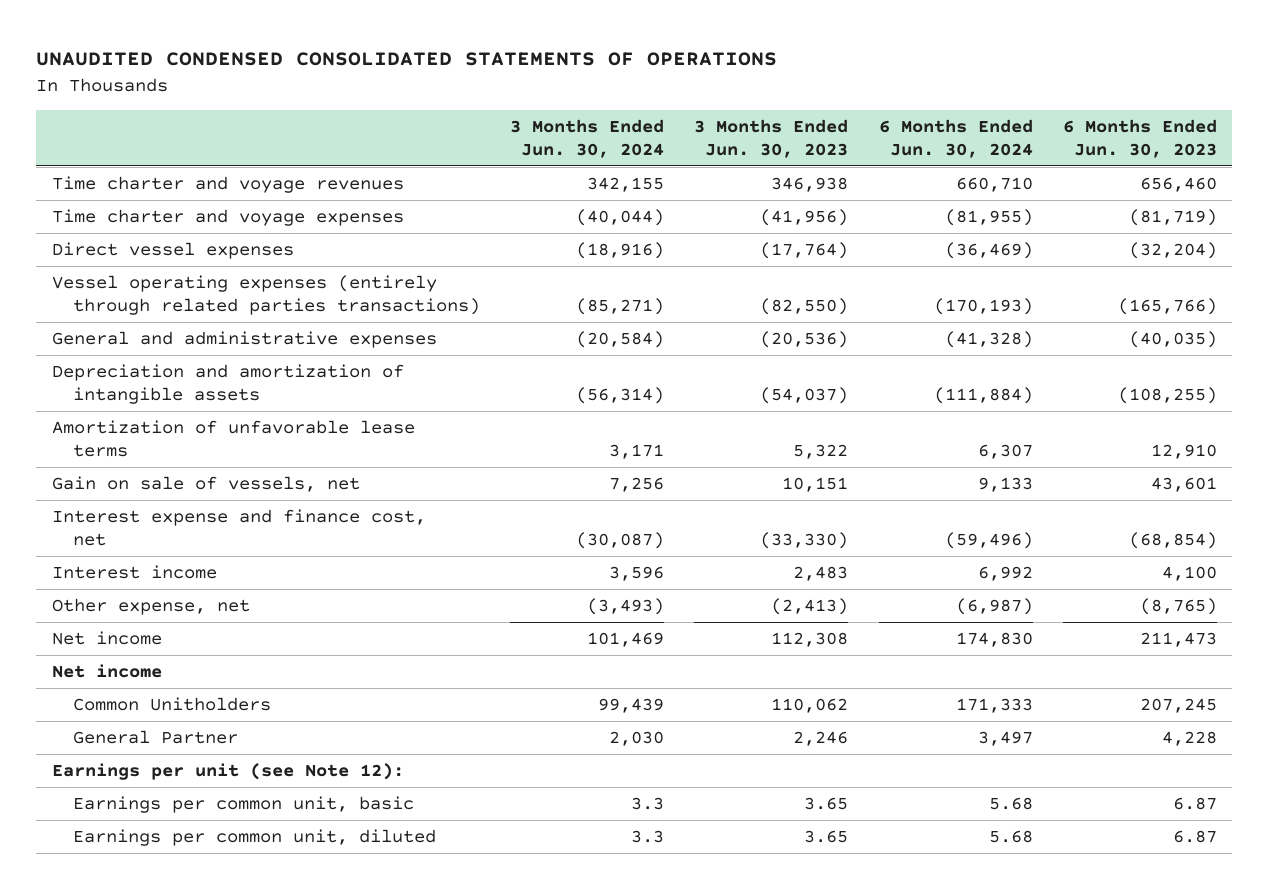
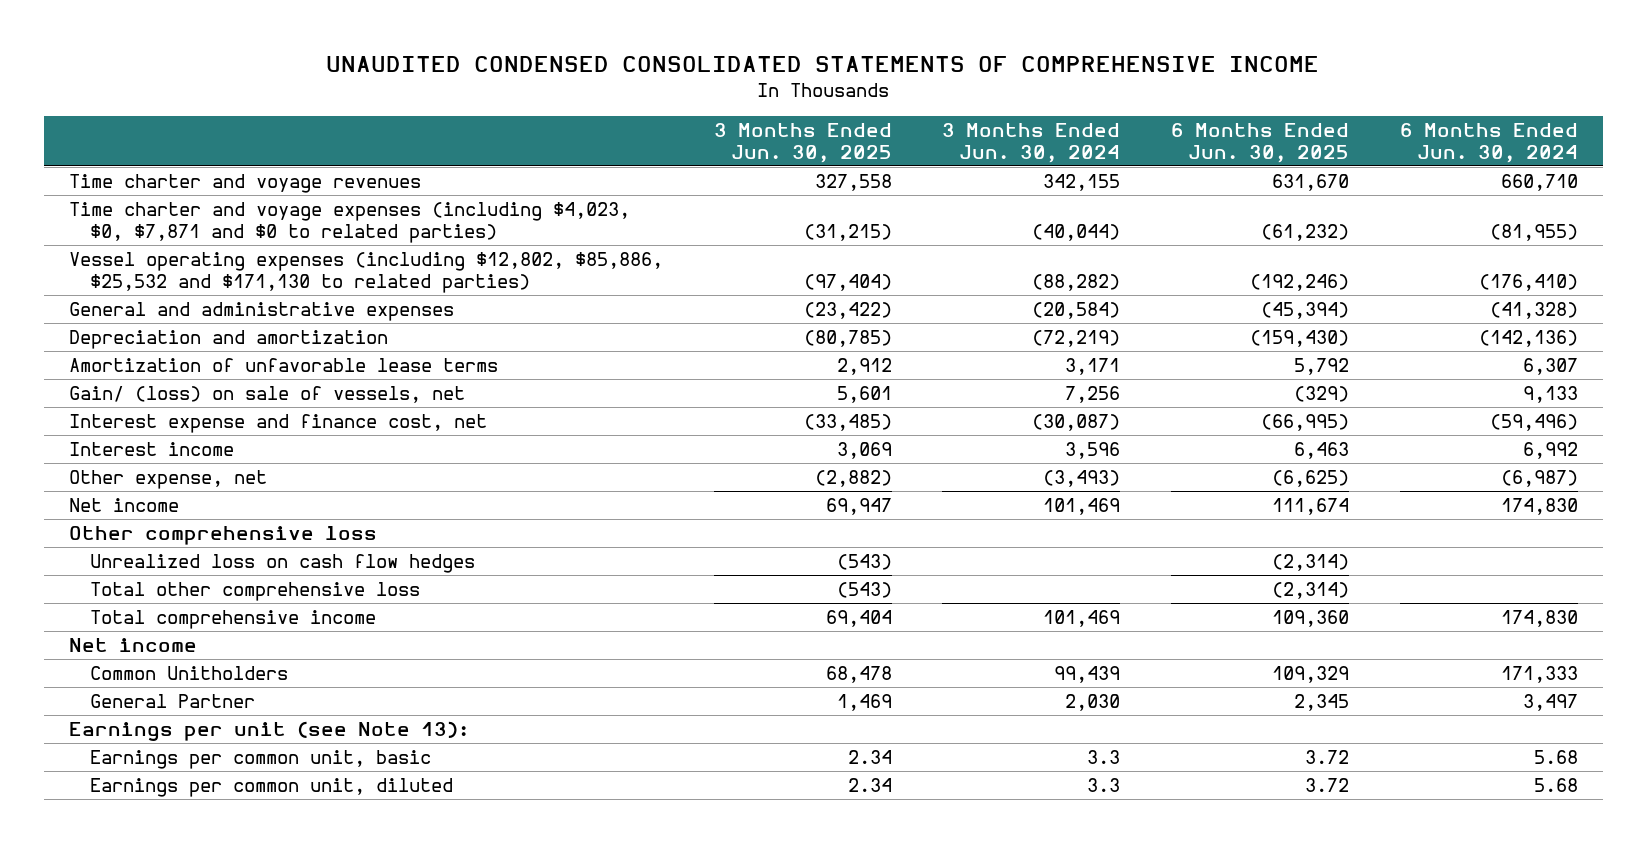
- UNAUDITED CONDENSED CONSOLIDATED STATEMENTS OF OPERATIONS
+ UNAUDITED CONDENSED CONSOLIDATED STATEMENTS OF COMPREHENSIVE INCOME
- | 3 Months Ended Jun. 30, 2024 | 3 Months Ended Jun. 30, 2023 | 6 Months Ended Jun. 30, 2024 | 6 Months Ended Jun. 30, 2023
+ | 3 Months Ended Jun. 30, 2025 | 3 Months Ended Jun. 30, 2024 | 6 Months Ended Jun. 30, 2025 | 6 Months Ended Jun. 30, 2024
- Time charter and voyage expenses | (40,044) | (41,956) | (81,955) | (81,719)
- Direct vessel expenses | (18,916) | (17,764) | (36,469) | (32,204)
- Vessel operating expenses (entirely through related parties transactions) | (85,271) | (82,550) | (170,193) | (165,766)
+ Time charter and voyage expenses (including $4,023, $0, $7,871 and $0 to related parties) | (31,215) | (40,044) | (61,232) | (81,955)
+ Vessel operating expenses (including $12,802, $85,886, $25,532 and $171,130 to related parties) | (97,404) | (88,282) | (192,246) | (176,410)
- Depreciation and amortization of intangible assets | (56,314) | (54,037) | (111,884) | (108,255)
+ Depreciation and amortization | (80,785) | (72,219) | (159,430) | (142,136)
- Gain on sale of vessels, net | 7,256 | 10,151 | 9,133 | 43,601
+ Gain/ (loss) on sale of vessels, net | 5,601 | 7,256 | (329) | 9,133
+ Other comprehensive loss
+ Unrealized loss on cash flow hedges | (543) | | (2,314) |
+ Total other comprehensive loss | (543) | | (2,314) |
+ Total comprehensive income | 69,404 | 101,469 | 109,360 | 174,830
- Earnings per unit (see Note 12):
+ Earnings per unit (see Note 13):

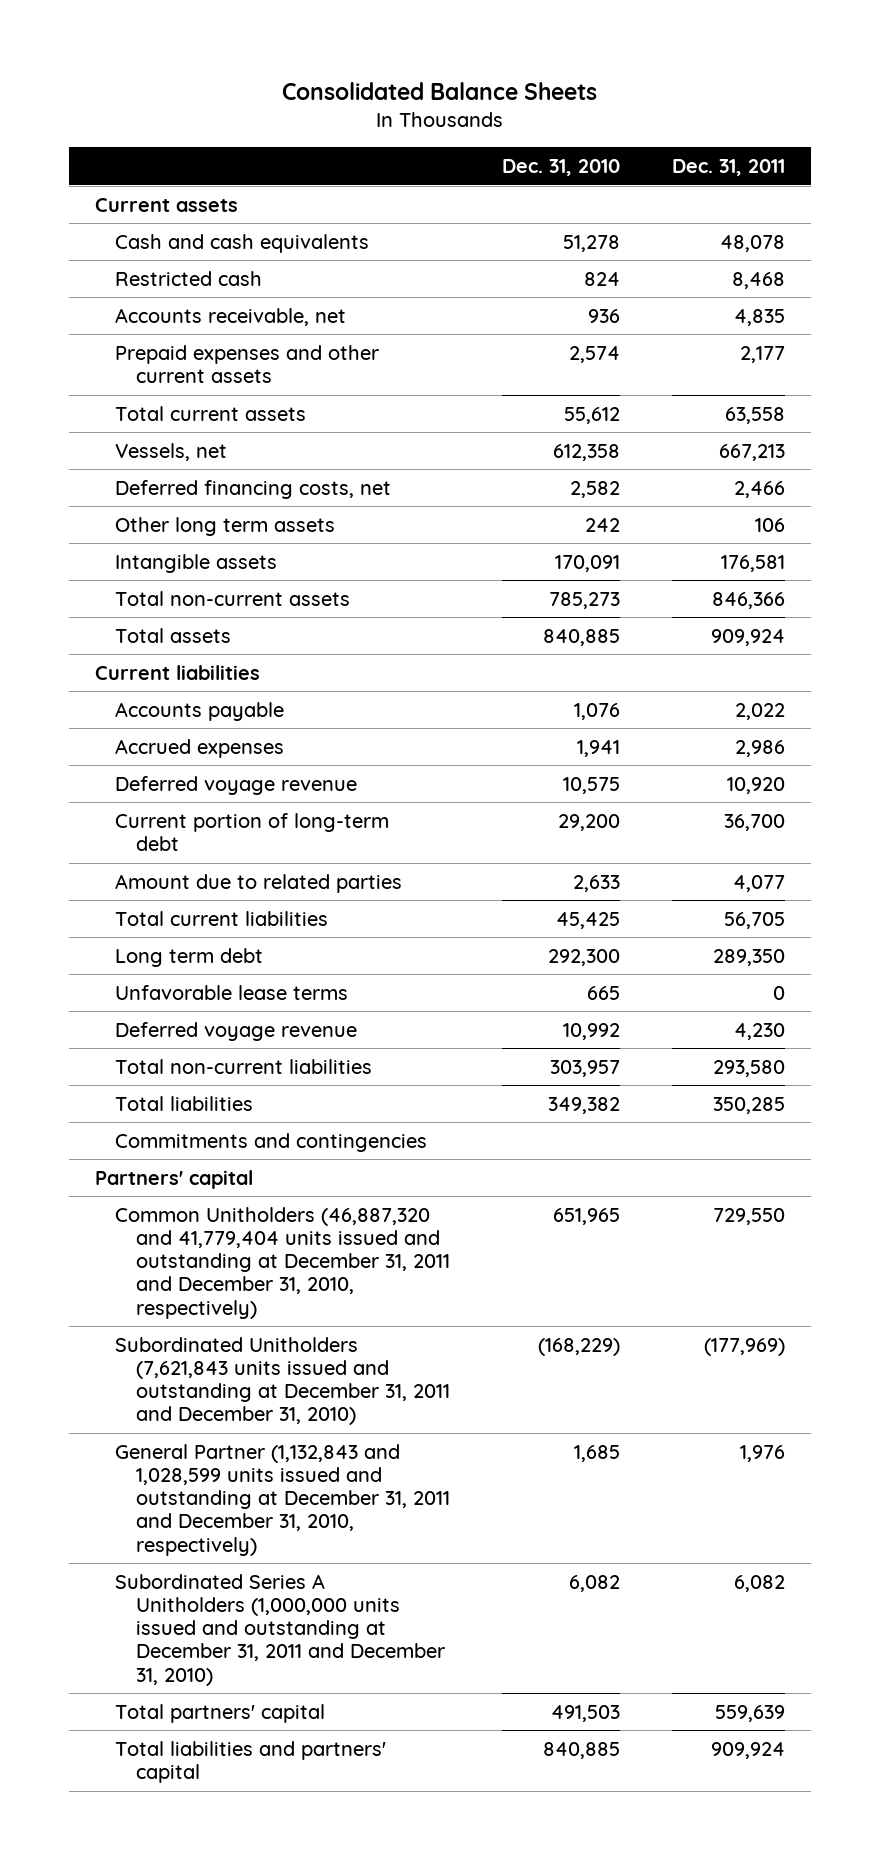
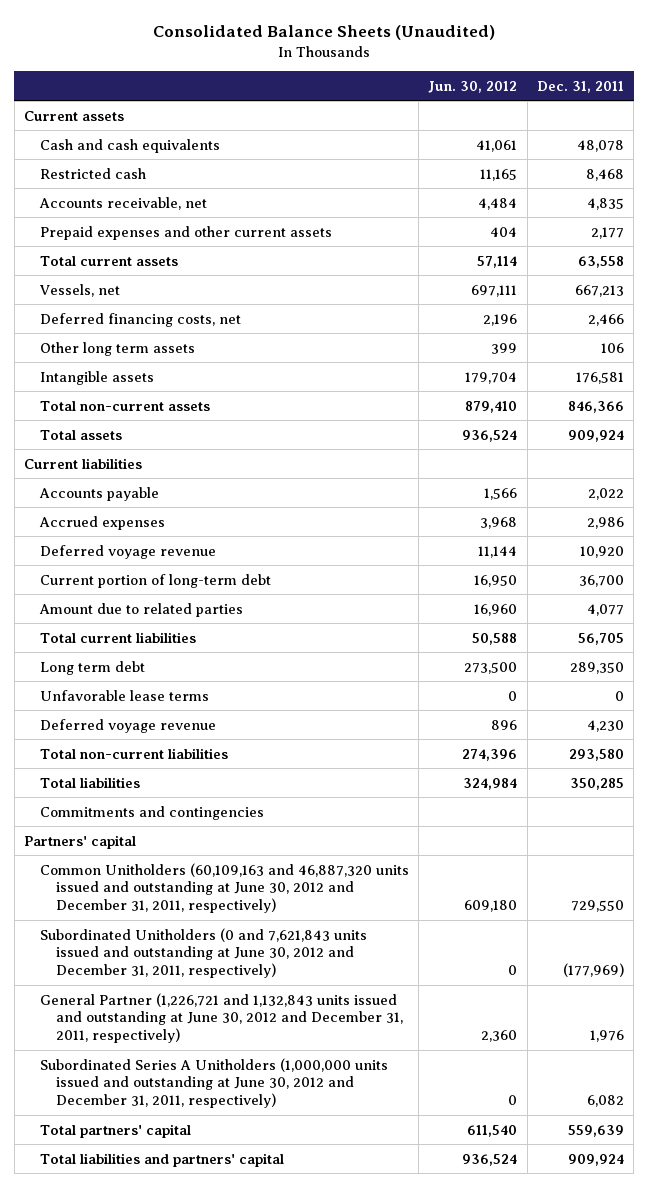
- Consolidated Balance Sheets
+ Consolidated Balance Sheets (Unaudited)
- | Dec. 31, 2010 | Dec. 31, 2011
+ | Jun. 30, 2012 | Dec. 31, 2011
- Common Unitholders (46,887,320 and 41,779,404 units issued and outstanding at December 31, 2011 and December 31, 2010, respectively) | 651,965 | 729,550
- Subordinated Unitholders (7,621,843 units issued and outstanding at December 31, 2011 and December 31, 2010) | (168,229) | (177,969)
- General Partner (1,132,843 and 1,028,599 units issued and outstanding at December 31, 2011 and December 31, 2010, respectively) | 1,685 | 1,976
- Subordinated Series A Unitholders (1,000,000 units issued and outstanding at December 31, 2011 and December 31, 2010) | 6,082 | 6,082
+ Common Unitholders (60,109,163 and 46,887,320 units issued and outstanding at June 30, 2012 and December 31, 2011, respectively) | 609,180 | 729,550
+ Subordinated Unitholders (0 and 7,621,843 units issued and outstanding at June 30, 2012 and December 31, 2011, respectively) | 0 | (177,969)
+ General Partner (1,226,721 and 1,132,843 units issued and outstanding at June 30, 2012 and December 31, 2011, respectively) | 2,360 | 1,976
+ Subordinated Series A Unitholders (1,000,000 units issued and outstanding at June 30, 2012 and December 31, 2011, respectively) | 0 | 6,082

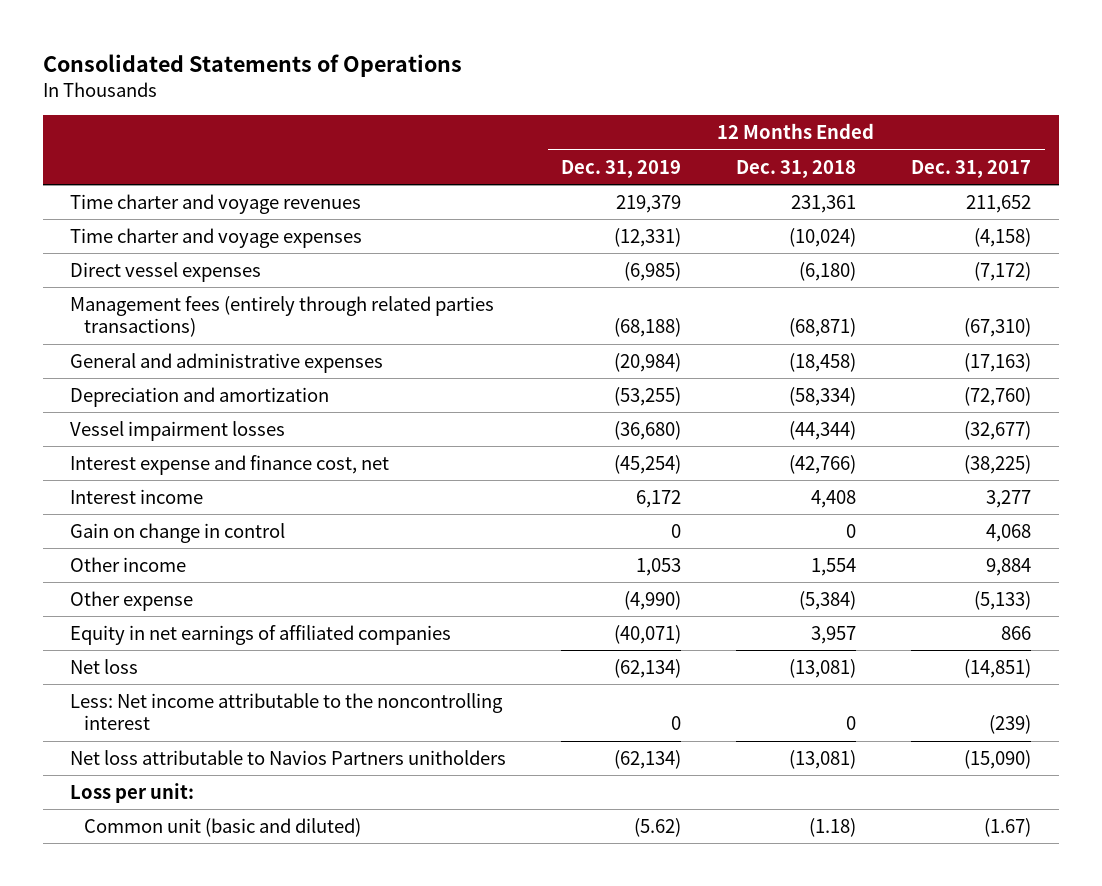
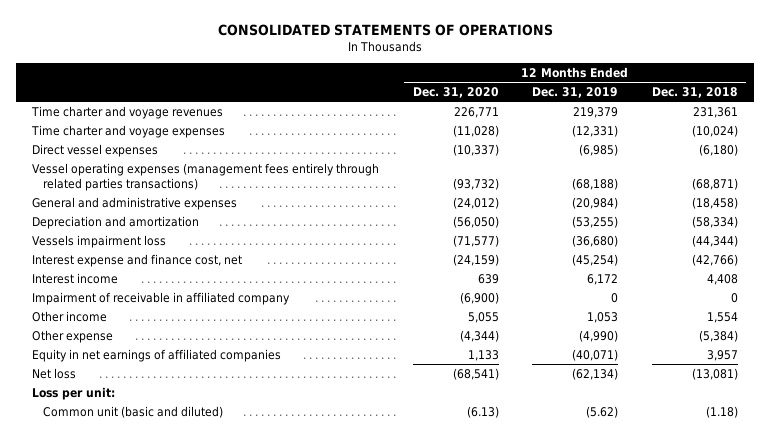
- Consolidated Statements of Operations
+ CONSOLIDATED STATEMENTS OF OPERATIONS
- | 12 Months Ended Dec. 31, 2019 | 12 Months Ended Dec. 31, 2018 | 12 Months Ended Dec. 31, 2017
+ | 12 Months Ended Dec. 31, 2020 | 12 Months Ended Dec. 31, 2019 | 12 Months Ended Dec. 31, 2018
- Management fees (entirely through related parties transactions) | (68,188) | (68,871) | (67,310)
+ Vessel operating expenses (management fees entirely through related parties transactions) | (93,732) | (68,188) | (68,871)
- Vessel impairment losses | (36,680) | (44,344) | (32,677)
+ Vessels impairment loss | (71,577) | (36,680) | (44,344)
- Gain on change in control | 0 | 0 | 4,068
+ Impairment of receivable in affiliated company | (6,900) | 0 | 0
- Less: Net income attributable to the noncontrolling interest | 0 | 0 | (239)
- Net loss attributable to Navios Partners unitholders | (62,134) | (13,081) | (15,090)

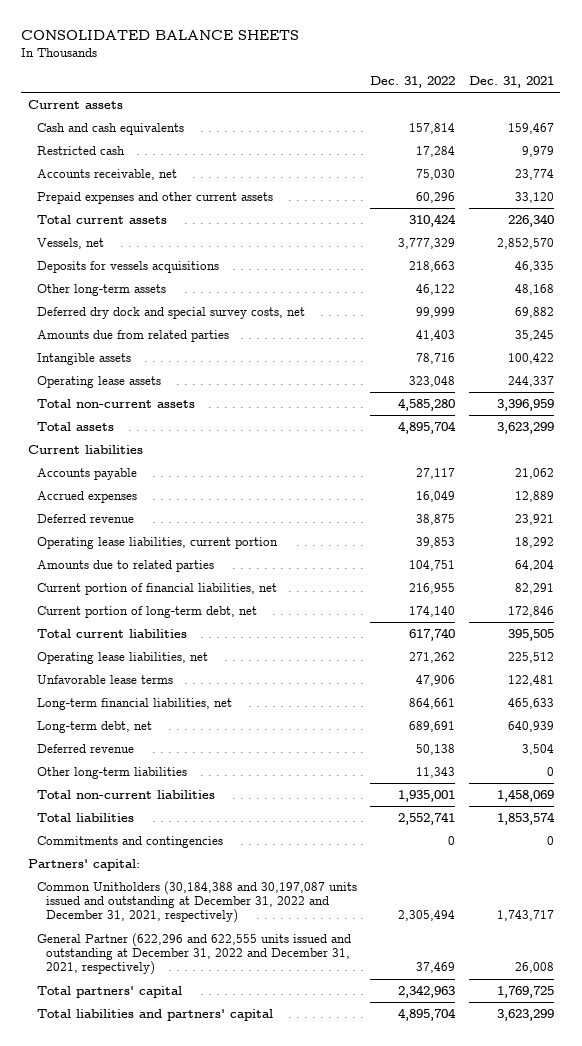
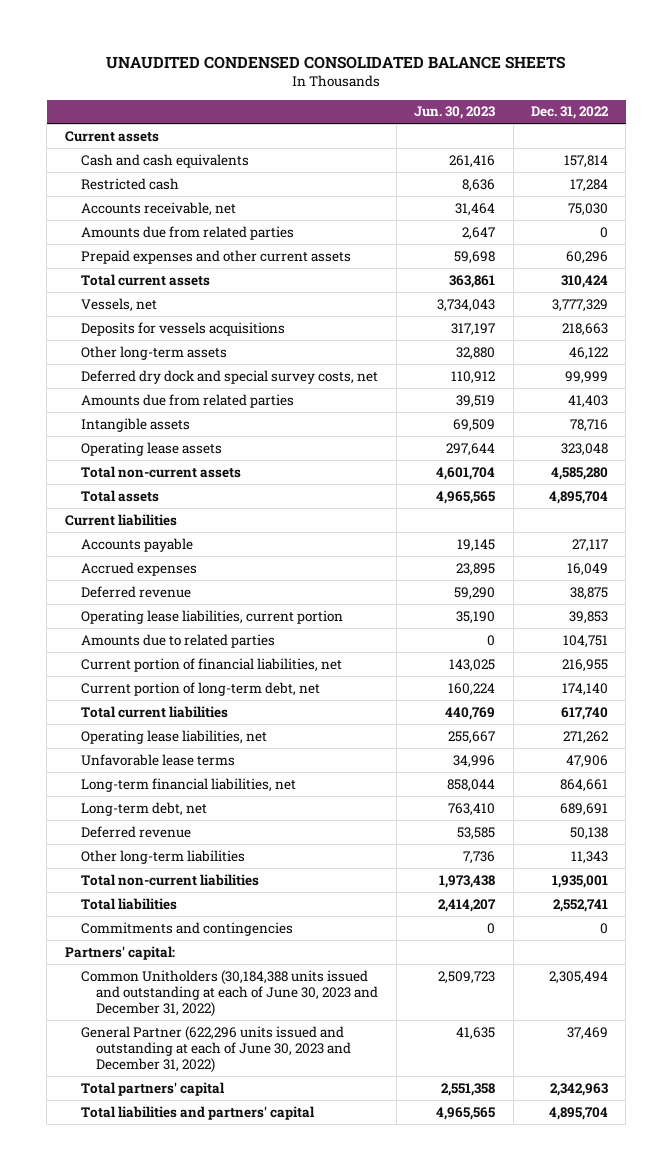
- CONSOLIDATED BALANCE SHEETS
+ UNAUDITED CONDENSED CONSOLIDATED BALANCE SHEETS
- | Dec. 31, 2022 | Dec. 31, 2021
+ | Jun. 30, 2023 | Dec. 31, 2022
+ Amounts due from related parties | 2,647 | 0
- Common Unitholders (30,184,388 and 30,197,087 units issued and outstanding at December 31, 2022 and December 31, 2021, respectively) | 2,305,494 | 1,743,717
- General Partner (622,296 and 622,555 units issued and outstanding at December 31, 2022 and December 31, 2021, respectively) | 37,469 | 26,008
+ Common Unitholders (30,184,388 units issued and outstanding at each of June 30, 2023 and December 31, 2022) | 2,509,723 | 2,305,494
+ General Partner (622,296 units issued and outstanding at each of June 30, 2023 and December 31, 2022) | 41,635 | 37,469

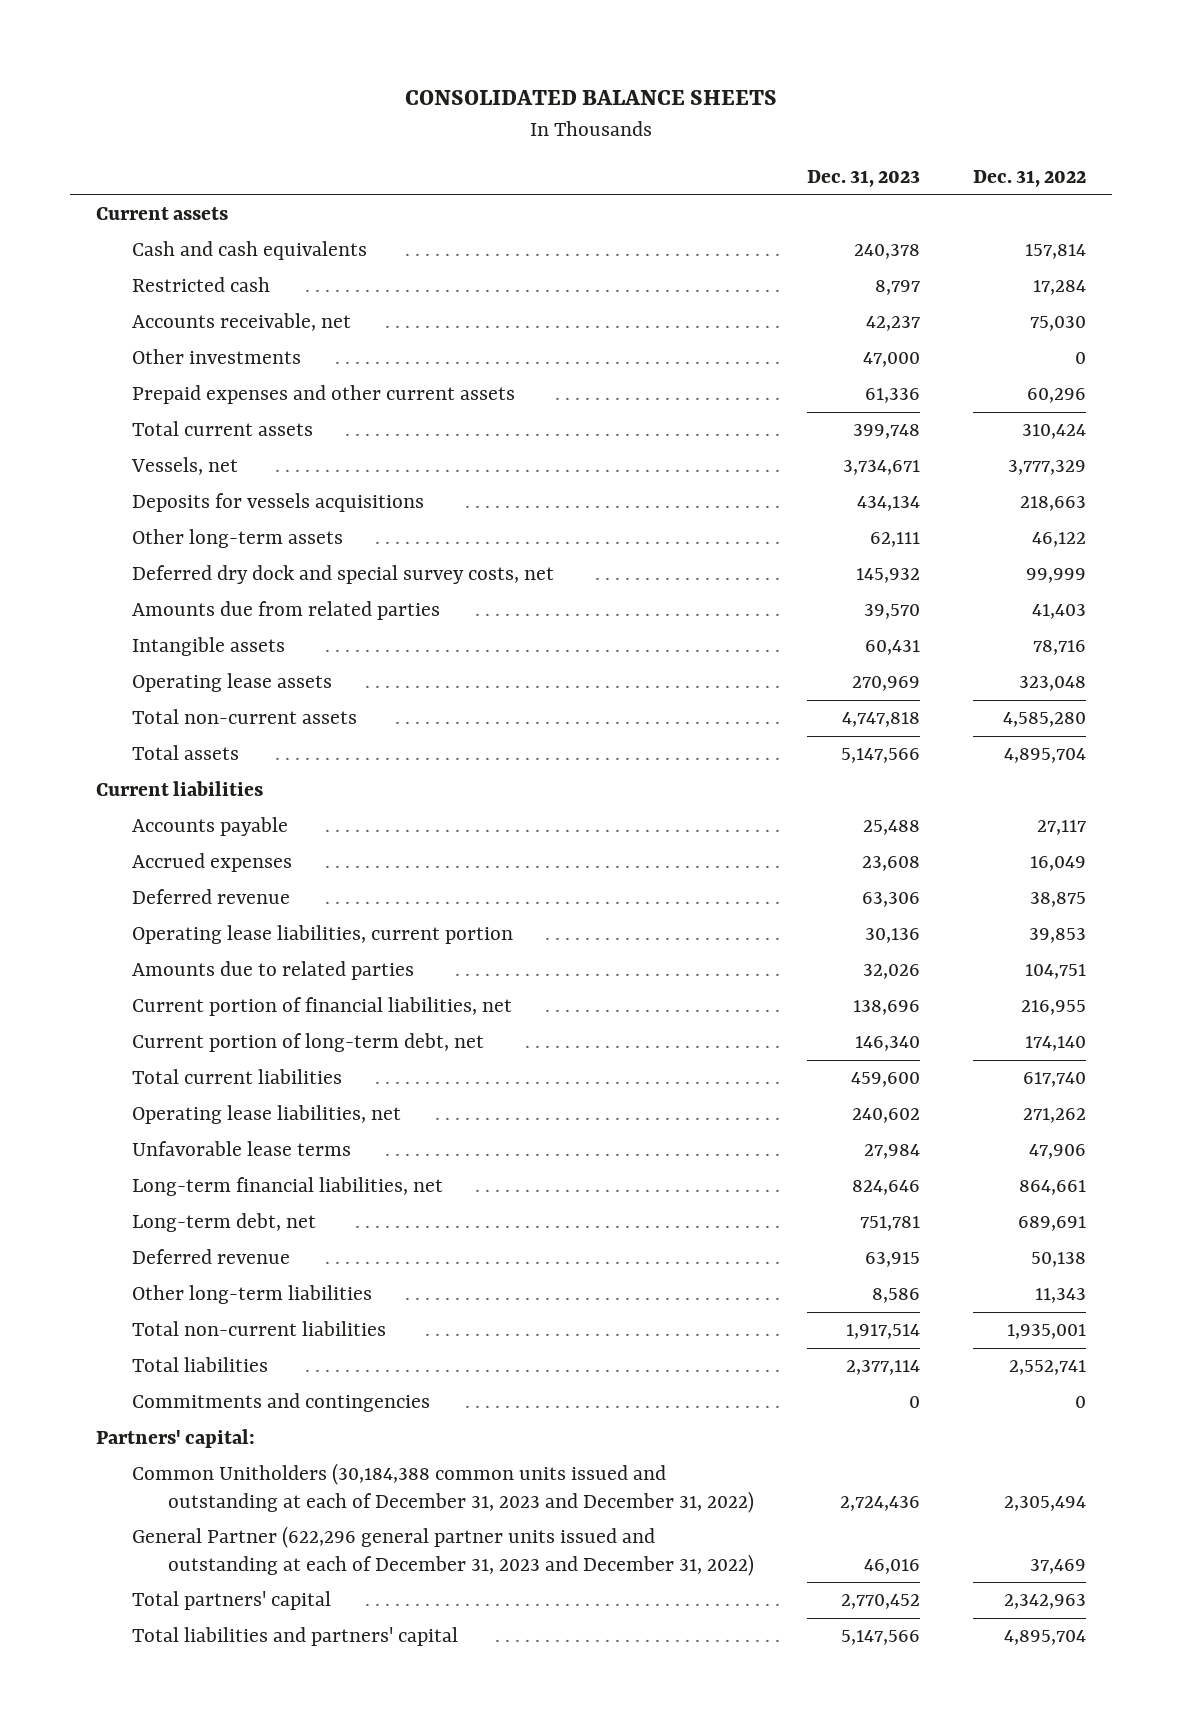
- UNAUDITED CONDENSED CONSOLIDATED BALANCE SHEETS
+ CONSOLIDATED BALANCE SHEETS
- | Jun. 30, 2023 | Dec. 31, 2022
+ | Dec. 31, 2023 | Dec. 31, 2022
- Amounts due from related parties | 2,647 | 0
+ Other investments | 47,000 | 0
- Common Unitholders (30,184,388 units issued and outstanding at each of June 30, 2023 and December 31, 2022) | 2,509,723 | 2,305,494
- General Partner (622,296 units issued and outstanding at each of June 30, 2023 and December 31, 2022) | 41,635 | 37,469
+ Common Unitholders (30,184,388 common units issued and outstanding at each of December 31, 2023 and December 31, 2022) | 2,724,436 | 2,305,494
+ General Partner (622,296 general partner units issued and outstanding at each of December 31, 2023 and December 31, 2022) | 46,016 | 37,469

